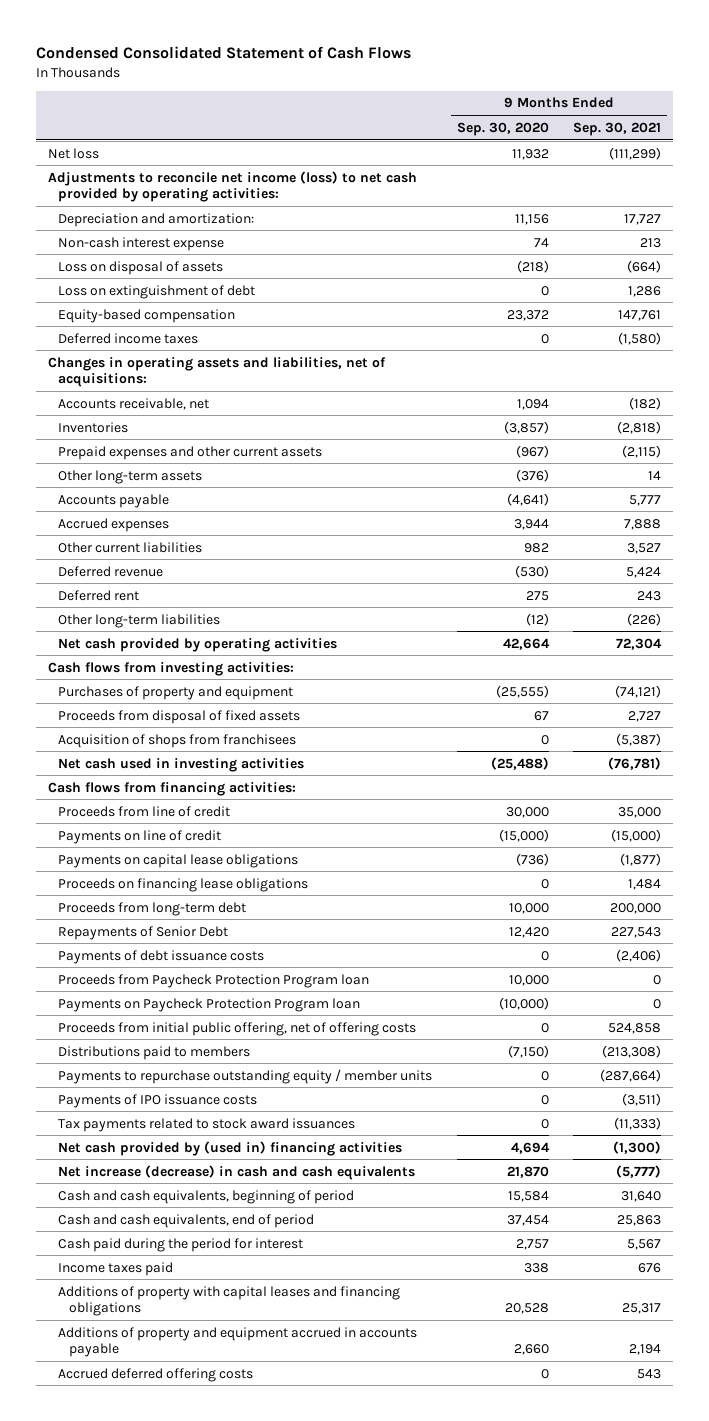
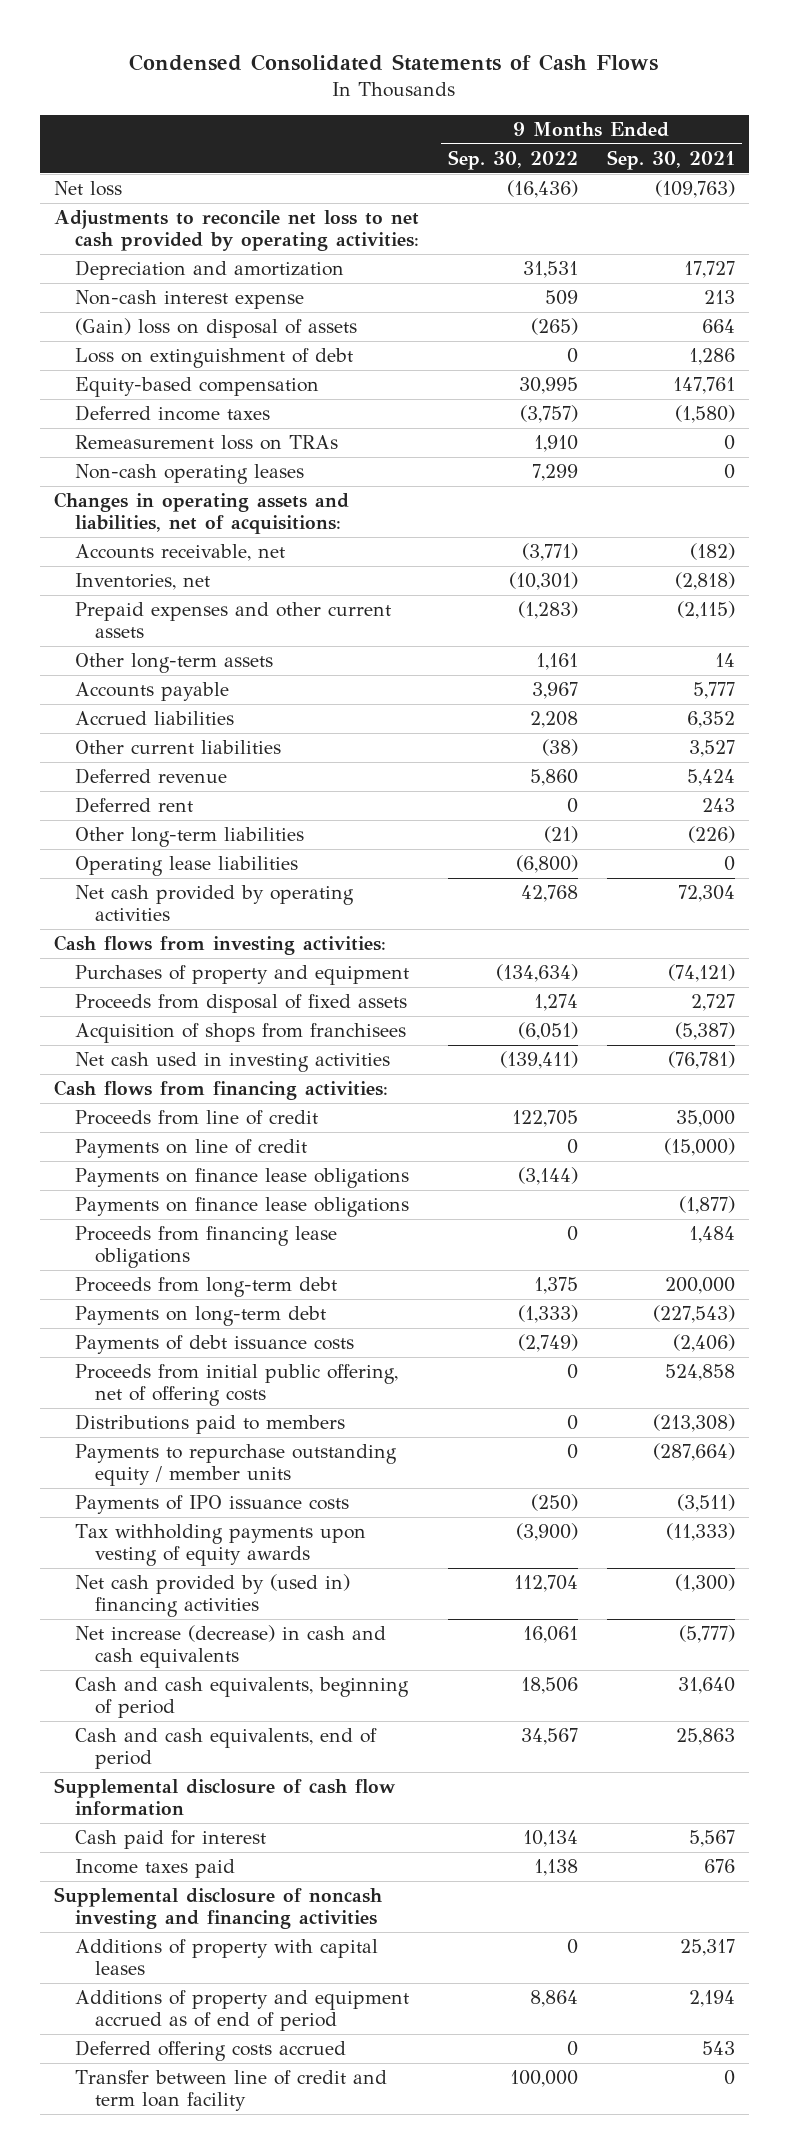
- Condensed Consolidated Statement of Cash Flows
+ Condensed Consolidated Statements of Cash Flows
- | 9 Months Ended Sep. 30, 2020 | 9 Months Ended Sep. 30, 2021
+ | 9 Months Ended Sep. 30, 2022 | 9 Months Ended Sep. 30, 2021
- Net loss | 11,932 | (111,299)
- Adjustments to reconcile net income (loss) to net cash provided by operating activities:
- Depreciation and amortization: | 11,156 | 17,727
+ Net loss | (16,436) | (109,763)
+ Adjustments to reconcile net loss to net cash provided by operating activities:
+ Depreciation and amortization | 31,531 | 17,727
- Loss on disposal of assets | (218) | (664)
+ (Gain) loss on disposal of assets | (265) | 664
+ Remeasurement loss on TRAs | 1,910 | 0
+ Non-cash operating leases | 7,299 | 0
- Inventories | (3,857) | (2,818)
+ Inventories, net | (10,301) | (2,818)
- Accrued expenses | 3,944 | 7,888
+ Accrued liabilities | 2,208 | 6,352
+ Operating lease liabilities | (6,800) | 0
- Payments on capital lease obligations | (736) | (1,877)
- Proceeds on financing lease obligations | 0 | 1,484
+ Payments on finance lease obligations | (3,144) |
+ Payments on finance lease obligations | | (1,877)
+ Proceeds from financing lease obligations | 0 | 1,484
- Repayments of Senior Debt | 12,420 | 227,543
+ Payments on long-term debt | (1,333) | (227,543)
- Proceeds from Paycheck Protection Program loan | 10,000 | 0
- Payments on Paycheck Protection Program loan | (10,000) | 0
- Tax payments related to stock award issuances | 0 | (11,333)
+ Tax withholding payments upon vesting of equity awards | (3,900) | (11,333)
- Cash paid during the period for interest | 2,757 | 5,567
+ Supplemental disclosure of cash flow information
+ Cash paid for interest | 10,134 | 5,567
- Additions of property with capital leases and financing obligations | 20,528 | 25,317
- Additions of property and equipment accrued in accounts payable | 2,660 | 2,194
- Accrued deferred offering costs | 0 | 543
+ Supplemental disclosure of noncash investing and financing activities
+ Additions of property with capital leases | 0 | 25,317
+ Additions of property and equipment accrued as of end of period | 8,864 | 2,194
+ Deferred offering costs accrued | 0 | 543
+ Transfer between line of credit and term loan facility | 100,000 | 0

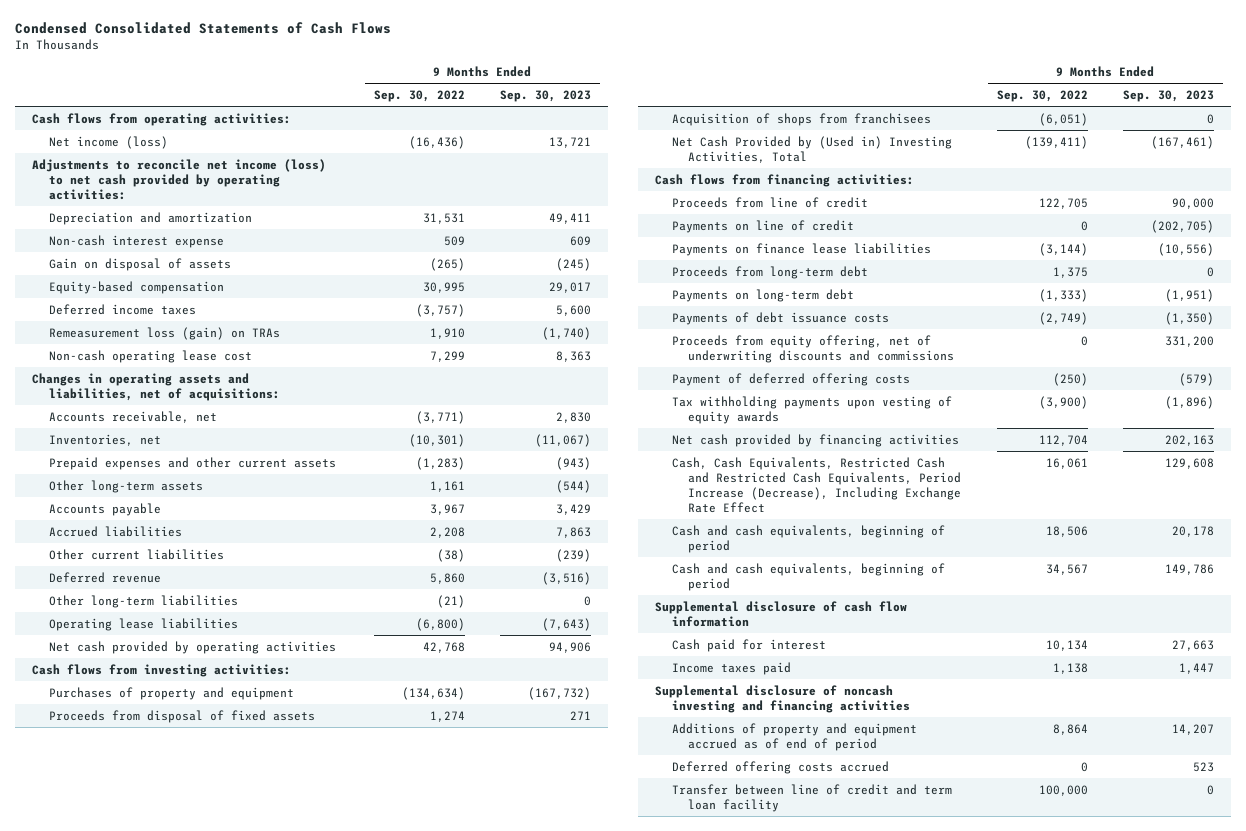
- | 9 Months Ended Sep. 30, 2022 | 9 Months Ended Sep. 30, 2021
+ | 9 Months Ended Sep. 30, 2022 | 9 Months Ended Sep. 30, 2023
- Net loss | (16,436) | (109,763)
- Adjustments to reconcile net loss to net cash provided by operating activities:
+ Cash flows from operating activities:
+ Net income (loss) | (16,436) | 13,721
+ Adjustments to reconcile net income (loss) to net cash provided by operating activities:
- (Gain) loss on disposal of assets | (265) | 664
- Loss on extinguishment of debt | 0 | 1,286
+ Gain on disposal of assets | (265) | (245)
- Remeasurement loss on TRAs | 1,910 | 0
- Non-cash operating leases | 7,299 | 0
+ Remeasurement loss (gain) on TRAs | 1,910 | (1,740)
+ Non-cash operating lease cost | 7,299 | 8,363
- Deferred rent | 0 | 243
- Net cash used in investing activities | (139,411) | (76,781)
+ Net Cash Provided by (Used in) Investing Activities, Total | (139,411) | (167,461)
- Payments on finance lease obligations | (3,144) |
- Payments on finance lease obligations | | (1,877)
- Proceeds from financing lease obligations | 0 | 1,484
+ Payments on finance lease liabilities | (3,144) | (10,556)
- Proceeds from initial public offering, net of offering costs | 0 | 524,858
- Distributions paid to members | 0 | (213,308)
- Payments to repurchase outstanding equity / member units | 0 | (287,664)
- Payments of IPO issuance costs | (250) | (3,511)
+ Proceeds from equity offering, net of underwriting discounts and commissions | 0 | 331,200
+ Payment of deferred offering costs | (250) | (579)
- Net cash provided by (used in) financing activities | 112,704 | (1,300)
- Net increase (decrease) in cash and cash equivalents | 16,061 | (5,777)
+ Net cash provided by financing activities | 112,704 | 202,163
+ Cash, Cash Equivalents, Restricted Cash and Restricted Cash Equivalents, Period Increase (Decrease), Including Exchange Rate Effect | 16,061 | 129,608
- Cash and cash equivalents, end of period | 34,567 | 25,863
+ Cash and cash equivalents, beginning of period | 34,567 | 149,786
- Additions of property with capital leases | 0 | 25,317

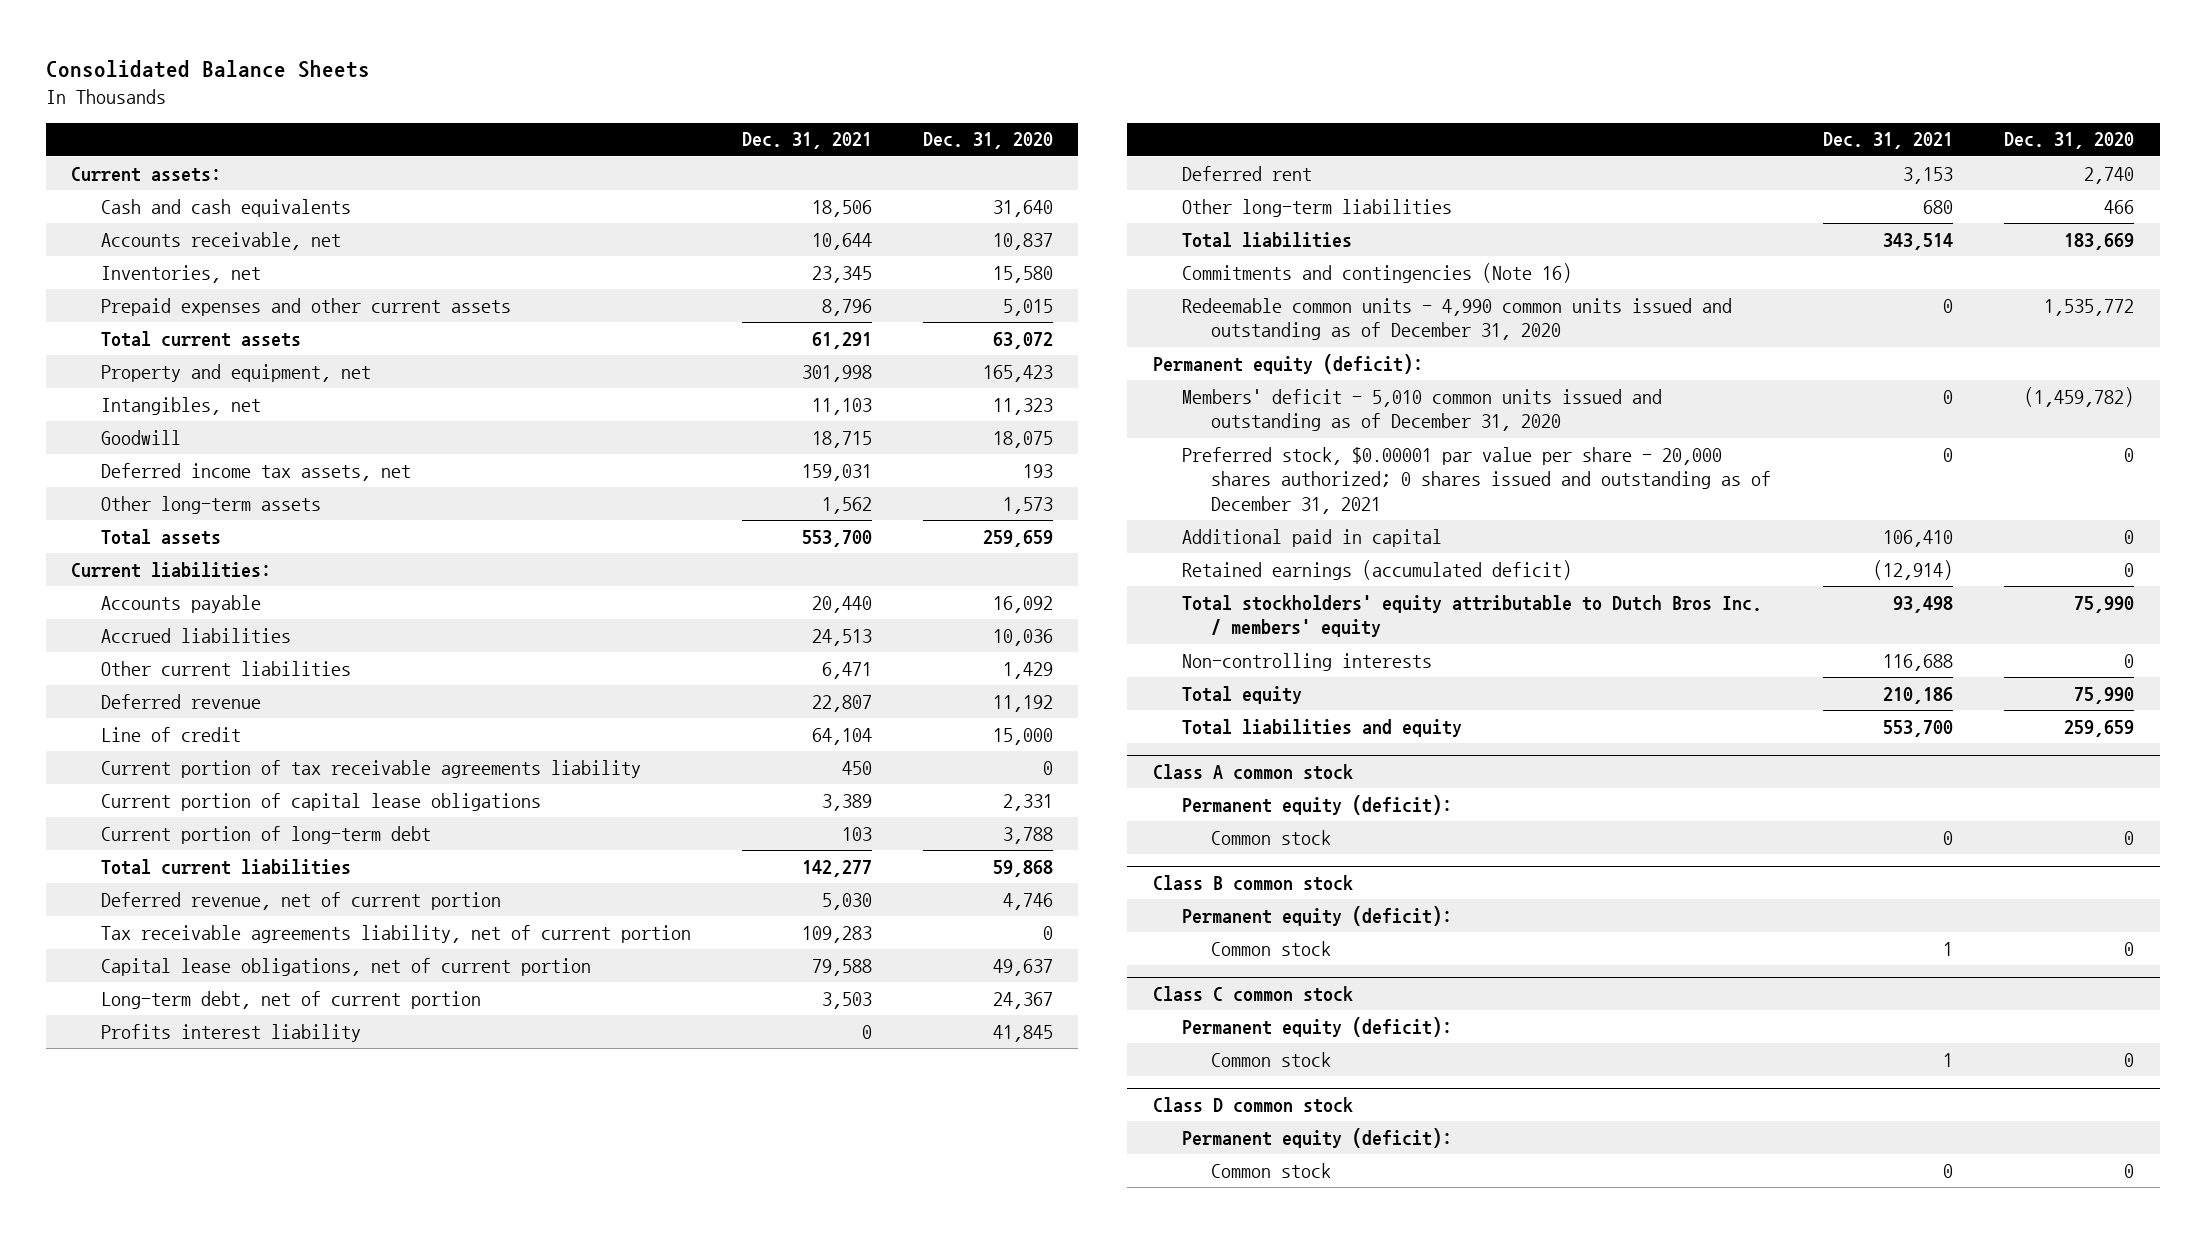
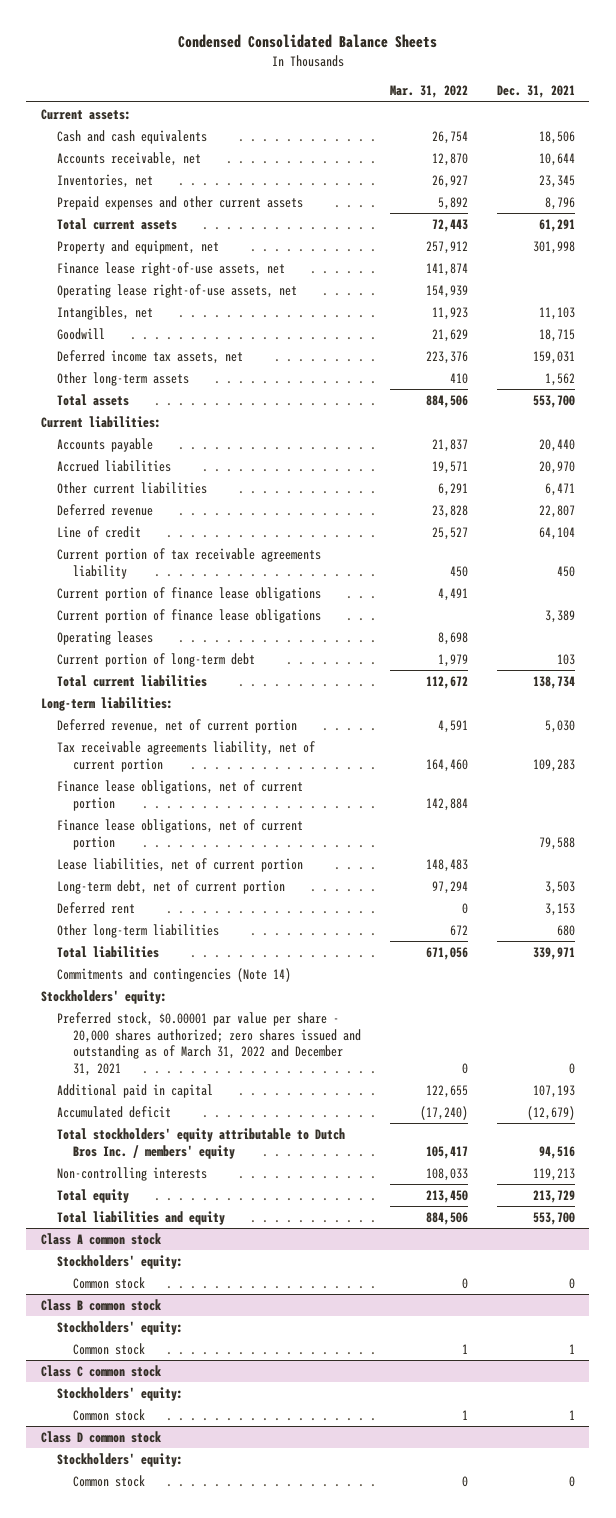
- Consolidated Balance Sheets
+ Condensed Consolidated Balance Sheets
- | Dec. 31, 2021 | Dec. 31, 2020
+ | Mar. 31, 2022 | Dec. 31, 2021
+ Finance lease right-of-use assets, net | 141,874 |
+ Operating lease right-of-use assets, net | 154,939 |
- Accrued liabilities | 24,513 | 10,036
+ Accrued liabilities | 19,571 | 20,970
- Current portion of capital lease obligations | 3,389 | 2,331
+ Current portion of finance lease obligations | 4,491 |
+ Current portion of finance lease obligations | | 3,389
+ Operating leases | 8,698 |
- Total current liabilities | 142,277 | 59,868
+ Total current liabilities | 112,672 | 138,734
+ Long-term liabilities:
- Capital lease obligations, net of current portion | 79,588 | 49,637
+ Finance lease obligations, net of current portion | 142,884 |
+ Finance lease obligations, net of current portion | | 79,588
+ Lease liabilities, net of current portion | 148,483 |
- Profits interest liability | 0 | 41,845
- Total liabilities | 343,514 | 183,669
- Commitments and contingencies (Note 16)
- Redeemable common units - 4,990 common units issued and outstanding as of December 31, 2020 | 0 | 1,535,772
- Permanent equity (deficit):
- Members' deficit - 5,010 common units issued and outstanding as of December 31, 2020 | 0 | (1,459,782)
- Preferred stock, $0.00001 par value per share - 20,000 shares authorized; 0 shares issued and outstanding as of December 31, 2021 | 0 | 0
- Additional paid in capital | 106,410 | 0
- Retained earnings (accumulated deficit) | (12,914) | 0
- Total stockholders' equity attributable to Dutch Bros Inc. / members' equity | 93,498 | 75,990
- Non-controlling interests | 116,688 | 0
- Total equity | 210,186 | 75,990
+ Total liabilities | 671,056 | 339,971
+ Commitments and contingencies (Note 14)
+ Stockholders' equity:
+ Preferred stock, $0.00001 par value per share - 20,000 shares authorized; zero shares issued and outstanding as of March 31, 2022 and December 31, 2021 | 0 | 0
+ Additional paid in capital | 122,655 | 107,193
+ Accumulated deficit | (17,240) | (12,679)
+ Total stockholders' equity attributable to Dutch Bros Inc. / members' equity | 105,417 | 94,516
+ Non-controlling interests | 108,033 | 119,213
+ Total equity | 213,450 | 213,729
@ Class A common stock
- Permanent equity (deficit):
+ Stockholders' equity:
@ Class B common stock
- Permanent equity (deficit):
+ Stockholders' equity:
@ Class C common stock
- Permanent equity (deficit):
+ Stockholders' equity:
@ Class D common stock
- Permanent equity (deficit):
+ Stockholders' equity:

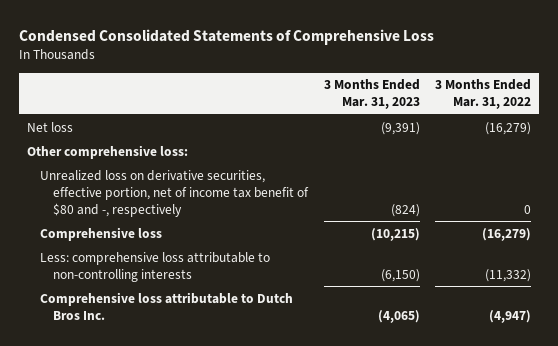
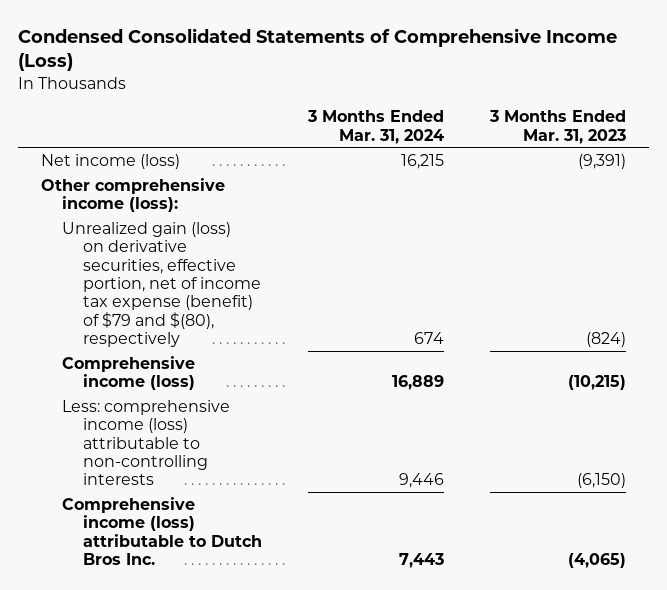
- Condensed Consolidated Statements of Comprehensive Loss
+ Condensed Consolidated Statements of Comprehensive Income (Loss)
- | 3 Months Ended Mar. 31, 2023 | 3 Months Ended Mar. 31, 2022
+ | 3 Months Ended Mar. 31, 2024 | 3 Months Ended Mar. 31, 2023
- Net loss | (9,391) | (16,279)
- Other comprehensive loss:
- Unrealized loss on derivative securities, effective portion, net of income tax benefit of $80 and -, respectively | (824) | 0
- Comprehensive loss | (10,215) | (16,279)
- Less: comprehensive loss attributable to non-controlling interests | (6,150) | (11,332)
- Comprehensive loss attributable to Dutch Bros Inc. | (4,065) | (4,947)
+ Net income (loss) | 16,215 | (9,391)
+ Other comprehensive income (loss):
+ Unrealized gain (loss) on derivative securities, effective portion, net of income tax expense (benefit) of $79 and $(80), respectively | 674 | (824)
+ Comprehensive income (loss) | 16,889 | (10,215)
+ Less: comprehensive income (loss) attributable to non-controlling interests | 9,446 | (6,150)
+ Comprehensive income (loss) attributable to Dutch Bros Inc. | 7,443 | (4,065)

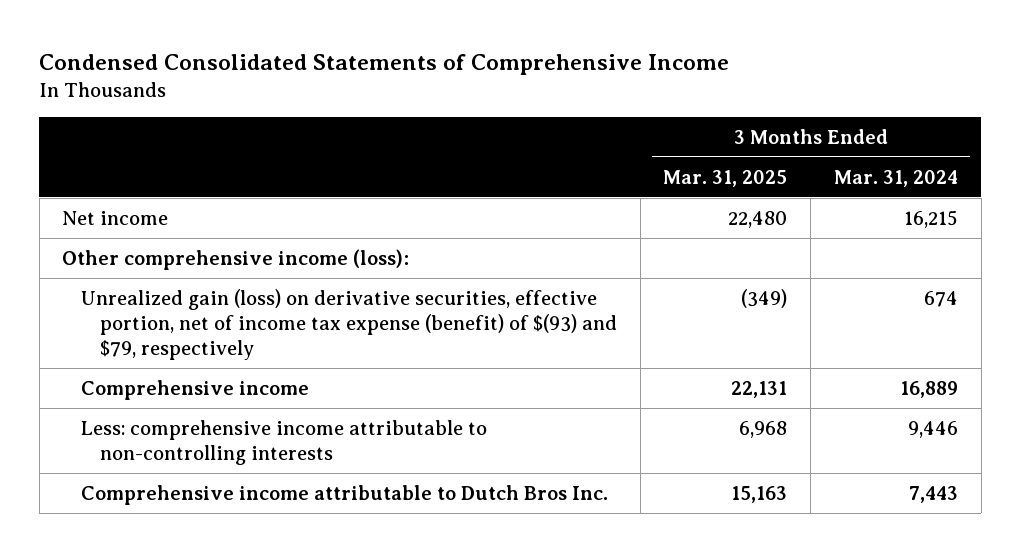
- Condensed Consolidated Statements of Comprehensive Income (Loss)
+ Condensed Consolidated Statements of Comprehensive Income
- | 3 Months Ended Mar. 31, 2024 | 3 Months Ended Mar. 31, 2023
+ | 3 Months Ended Mar. 31, 2025 | 3 Months Ended Mar. 31, 2024
- Net income (loss) | 16,215 | (9,391)
+ Net income | 22,480 | 16,215
- Unrealized gain (loss) on derivative securities, effective portion, net of income tax expense (benefit) of $79 and $(80), respectively | 674 | (824)
- Comprehensive income (loss) | 16,889 | (10,215)
- Less: comprehensive income (loss) attributable to non-controlling interests | 9,446 | (6,150)
- Comprehensive income (loss) attributable to Dutch Bros Inc. | 7,443 | (4,065)
+ Unrealized gain (loss) on derivative securities, effective portion, net of income tax expense (benefit) of $(93) and $79, respectively | (349) | 674
+ Comprehensive income | 22,131 | 16,889
+ Less: comprehensive income attributable to non-controlling interests | 6,968 | 9,446
+ Comprehensive income attributable to Dutch Bros Inc. | 15,163 | 7,443

